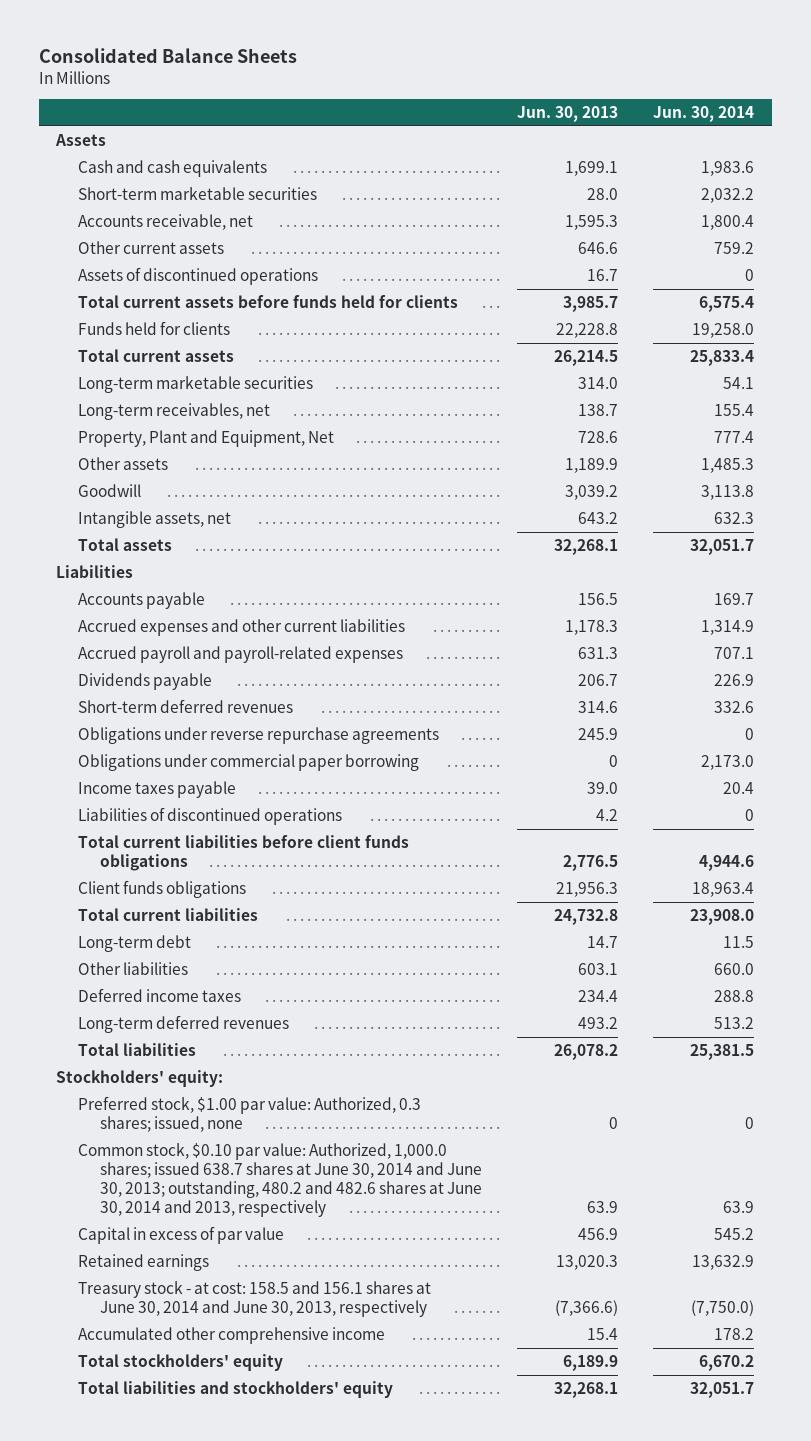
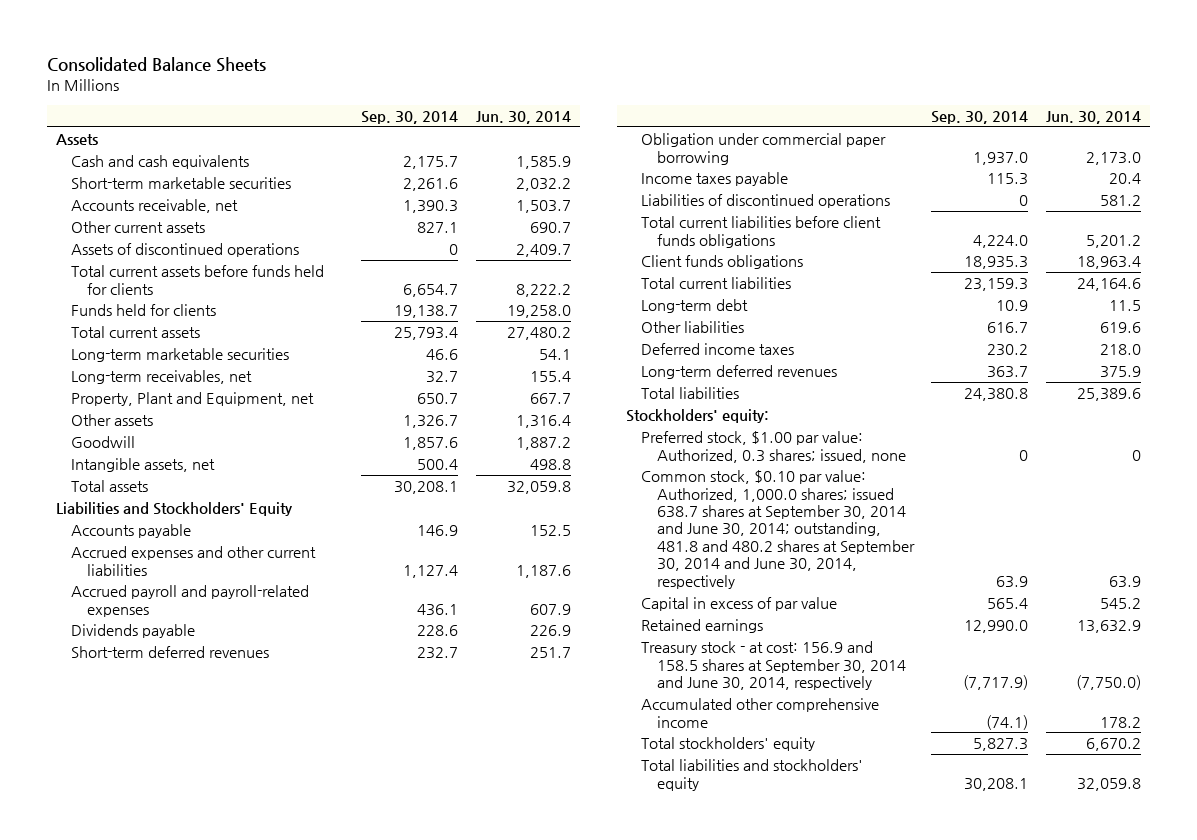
- | Jun. 30, 2013 | Jun. 30, 2014
+ | Sep. 30, 2014 | Jun. 30, 2014
- Cash and cash equivalents | 1,699.1 | 1,983.6
+ Cash and cash equivalents | 2,175.7 | 1,585.9
- Accounts receivable, net | 1,595.3 | 1,800.4
- Other current assets | 646.6 | 759.2
- Assets of discontinued operations | 16.7 | 0
- Total current assets before funds held for clients | 3,985.7 | 6,575.4
+ Accounts receivable, net | 1,390.3 | 1,503.7
+ Other current assets | 827.1 | 690.7
+ Assets of discontinued operations | 0 | 2,409.7
+ Total current assets before funds held for clients | 6,654.7 | 8,222.2
- Total current assets | 26,214.5 | 25,833.4
+ Total current assets | 25,793.4 | 27,480.2
- Property, Plant and Equipment, Net | 728.6 | 777.4
- Other assets | 1,189.9 | 1,485.3
- Goodwill | 3,039.2 | 3,113.8
- Intangible assets, net | 643.2 | 632.3
- Total assets | 32,268.1 | 32,051.7
- Liabilities
- Accounts payable | 156.5 | 169.7
- Accrued expenses and other current liabilities | 1,178.3 | 1,314.9
- Accrued payroll and payroll-related expenses | 631.3 | 707.1
+ Property, Plant and Equipment, net | 650.7 | 667.7
+ Other assets | 1,326.7 | 1,316.4
+ Goodwill | 1,857.6 | 1,887.2
+ Intangible assets, net | 500.4 | 498.8
+ Total assets | 30,208.1 | 32,059.8
+ Liabilities and Stockholders' Equity
+ Accounts payable | 146.9 | 152.5
+ Accrued expenses and other current liabilities | 1,127.4 | 1,187.6
+ Accrued payroll and payroll-related expenses | 436.1 | 607.9
- Short-term deferred revenues | 314.6 | 332.6
- Obligations under reverse repurchase agreements | 245.9 | 0
- Obligations under commercial paper borrowing | 0 | 2,173.0
+ Short-term deferred revenues | 232.7 | 251.7
+ Obligation under commercial paper borrowing | 1,937.0 | 2,173.0
- Liabilities of discontinued operations | 4.2 | 0
- Total current liabilities before client funds obligations | 2,776.5 | 4,944.6
+ Liabilities of discontinued operations | 0 | 581.2
+ Total current liabilities before client funds obligations | 4,224.0 | 5,201.2
- Total current liabilities | 24,732.8 | 23,908.0
+ Total current liabilities | 23,159.3 | 24,164.6
- Other liabilities | 603.1 | 660.0
- Deferred income taxes | 234.4 | 288.8
- Long-term deferred revenues | 493.2 | 513.2
- Total liabilities | 26,078.2 | 25,381.5
+ Other liabilities | 616.7 | 619.6
+ Deferred income taxes | 230.2 | 218.0
+ Long-term deferred revenues | 363.7 | 375.9
+ Total liabilities | 24,380.8 | 25,389.6
- Common stock, $0.10 par value: Authorized, 1,000.0 shares; issued 638.7 shares at June 30, 2014 and June 30, 2013; outstanding, 480.2 and 482.6 shares at June 30, 2014 and 2013, respectively | 63.9 | 63.9
+ Common stock, $0.10 par value: Authorized, 1,000.0 shares; issued 638.7 shares at September 30, 2014 and June 30, 2014; outstanding, 481.8 and 480.2 shares at September 30, 2014 and June 30, 2014, respectively | 63.9 | 63.9
- Treasury stock - at cost: 158.5 and 156.1 shares at June 30, 2014 and June 30, 2013, respectively | (7,366.6) | (7,750.0)
+ Treasury stock - at cost: 156.9 and 158.5 shares at September 30, 2014 and June 30, 2014, respectively | (7,717.9) | (7,750.0)
- Total liabilities and stockholders' equity | 32,268.1 | 32,051.7
+ Total liabilities and stockholders' equity | 30,208.1 | 32,059.8

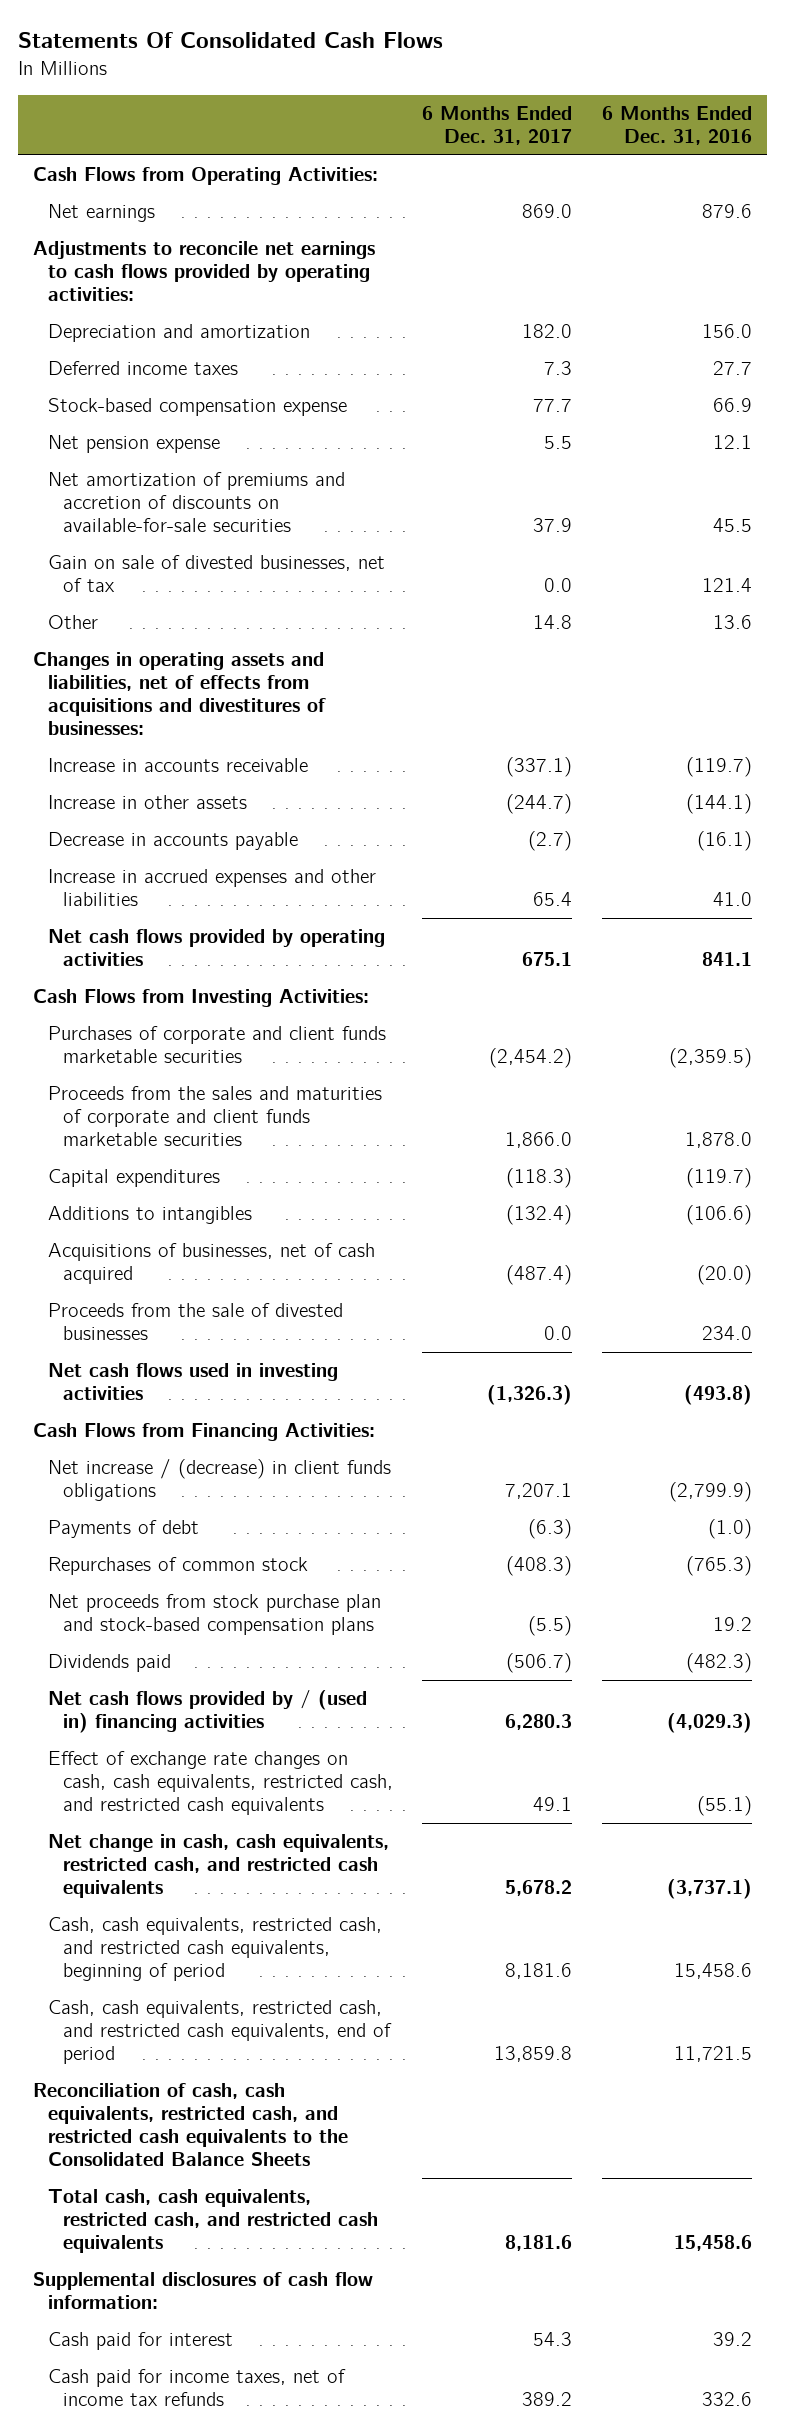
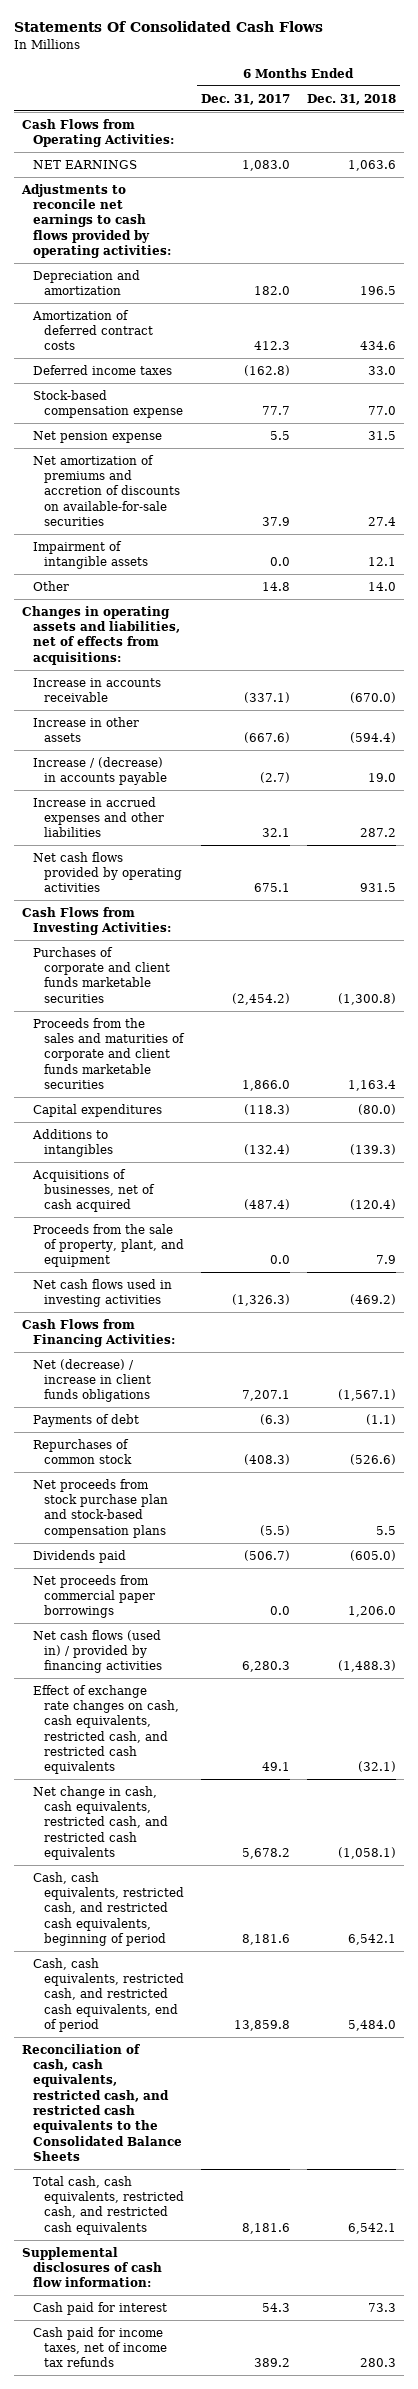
- | 6 Months Ended Dec. 31, 2017 | 6 Months Ended Dec. 31, 2016
+ | 6 Months Ended Dec. 31, 2017 | 6 Months Ended Dec. 31, 2018
- Net earnings | 869.0 | 879.6
+ NET EARNINGS | 1,083.0 | 1,063.6
- Deferred income taxes | 7.3 | 27.7
+ Amortization of deferred contract costs | 412.3 | 434.6
+ Deferred income taxes | (162.8) | 33.0
- Gain on sale of divested businesses, net of tax | 0.0 | 121.4
+ Impairment of intangible assets | 0.0 | 12.1
- Changes in operating assets and liabilities, net of effects from acquisitions and divestitures of businesses:
+ Changes in operating assets and liabilities, net of effects from acquisitions:
- Increase in other assets | (244.7) | (144.1)
- Decrease in accounts payable | (2.7) | (16.1)
- Increase in accrued expenses and other liabilities | 65.4 | 41.0
+ Increase in other assets | (667.6) | (594.4)
+ Increase / (decrease) in accounts payable | (2.7) | 19.0
+ Increase in accrued expenses and other liabilities | 32.1 | 287.2
- Proceeds from the sale of divested businesses | 0.0 | 234.0
+ Proceeds from the sale of property, plant, and equipment | 0.0 | 7.9
- Net increase / (decrease) in client funds obligations | 7,207.1 | (2,799.9)
+ Net (decrease) / increase in client funds obligations | 7,207.1 | (1,567.1)
- Net cash flows provided by / (used in) financing activities | 6,280.3 | (4,029.3)
+ Net proceeds from commercial paper borrowings | 0.0 | 1,206.0
+ Net cash flows (used in) / provided by financing activities | 6,280.3 | (1,488.3)

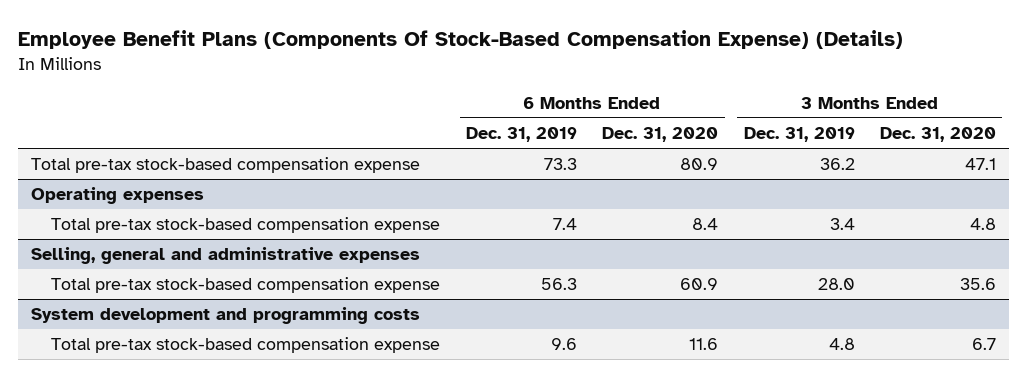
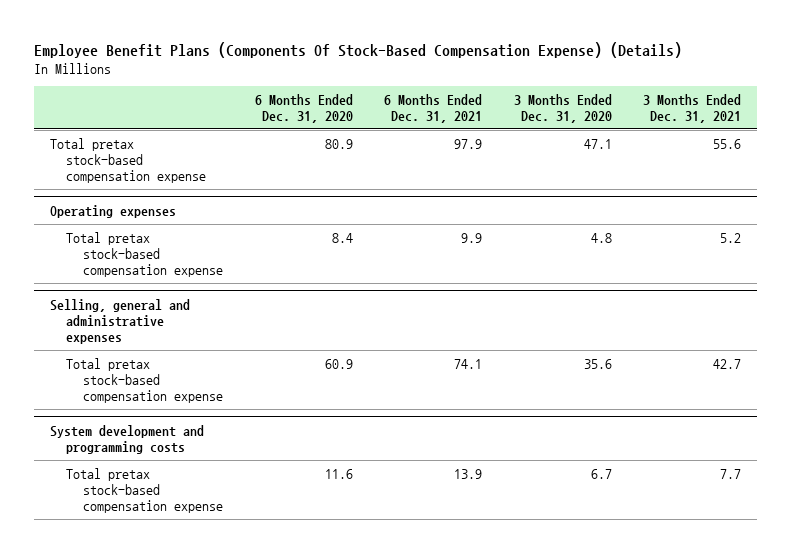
- | 6 Months Ended Dec. 31, 2019 | 6 Months Ended Dec. 31, 2020 | 3 Months Ended Dec. 31, 2019 | 3 Months Ended Dec. 31, 2020
+ | 6 Months Ended Dec. 31, 2020 | 6 Months Ended Dec. 31, 2021 | 3 Months Ended Dec. 31, 2020 | 3 Months Ended Dec. 31, 2021
- Total pre-tax stock-based compensation expense | 73.3 | 80.9 | 36.2 | 47.1
+ Total pretax stock-based compensation expense | 80.9 | 97.9 | 47.1 | 55.6
@ Operating expenses
- Total pre-tax stock-based compensation expense | 7.4 | 8.4 | 3.4 | 4.8
+ Total pretax stock-based compensation expense | 8.4 | 9.9 | 4.8 | 5.2
@ Selling, general and administrative expenses
- Total pre-tax stock-based compensation expense | 56.3 | 60.9 | 28.0 | 35.6
+ Total pretax stock-based compensation expense | 60.9 | 74.1 | 35.6 | 42.7
@ System development and programming costs
- Total pre-tax stock-based compensation expense | 9.6 | 11.6 | 4.8 | 6.7
+ Total pretax stock-based compensation expense | 11.6 | 13.9 | 6.7 | 7.7

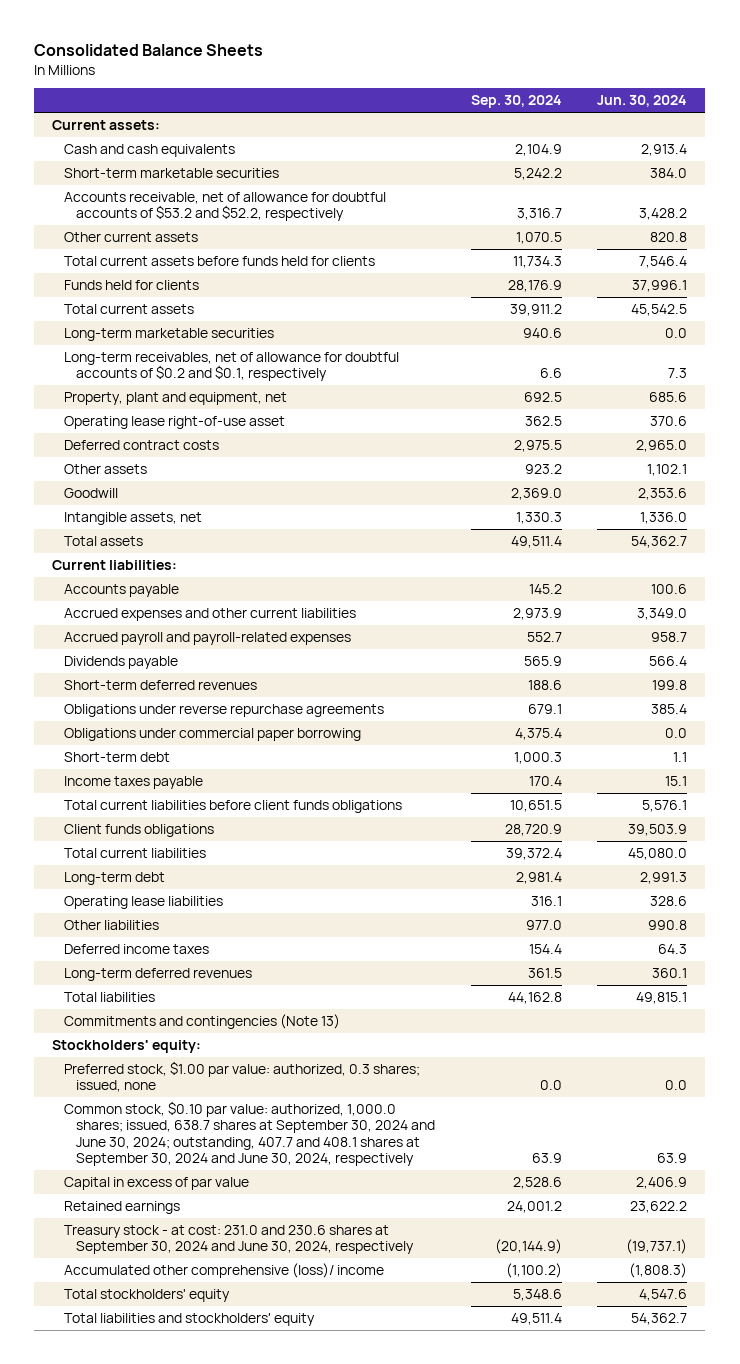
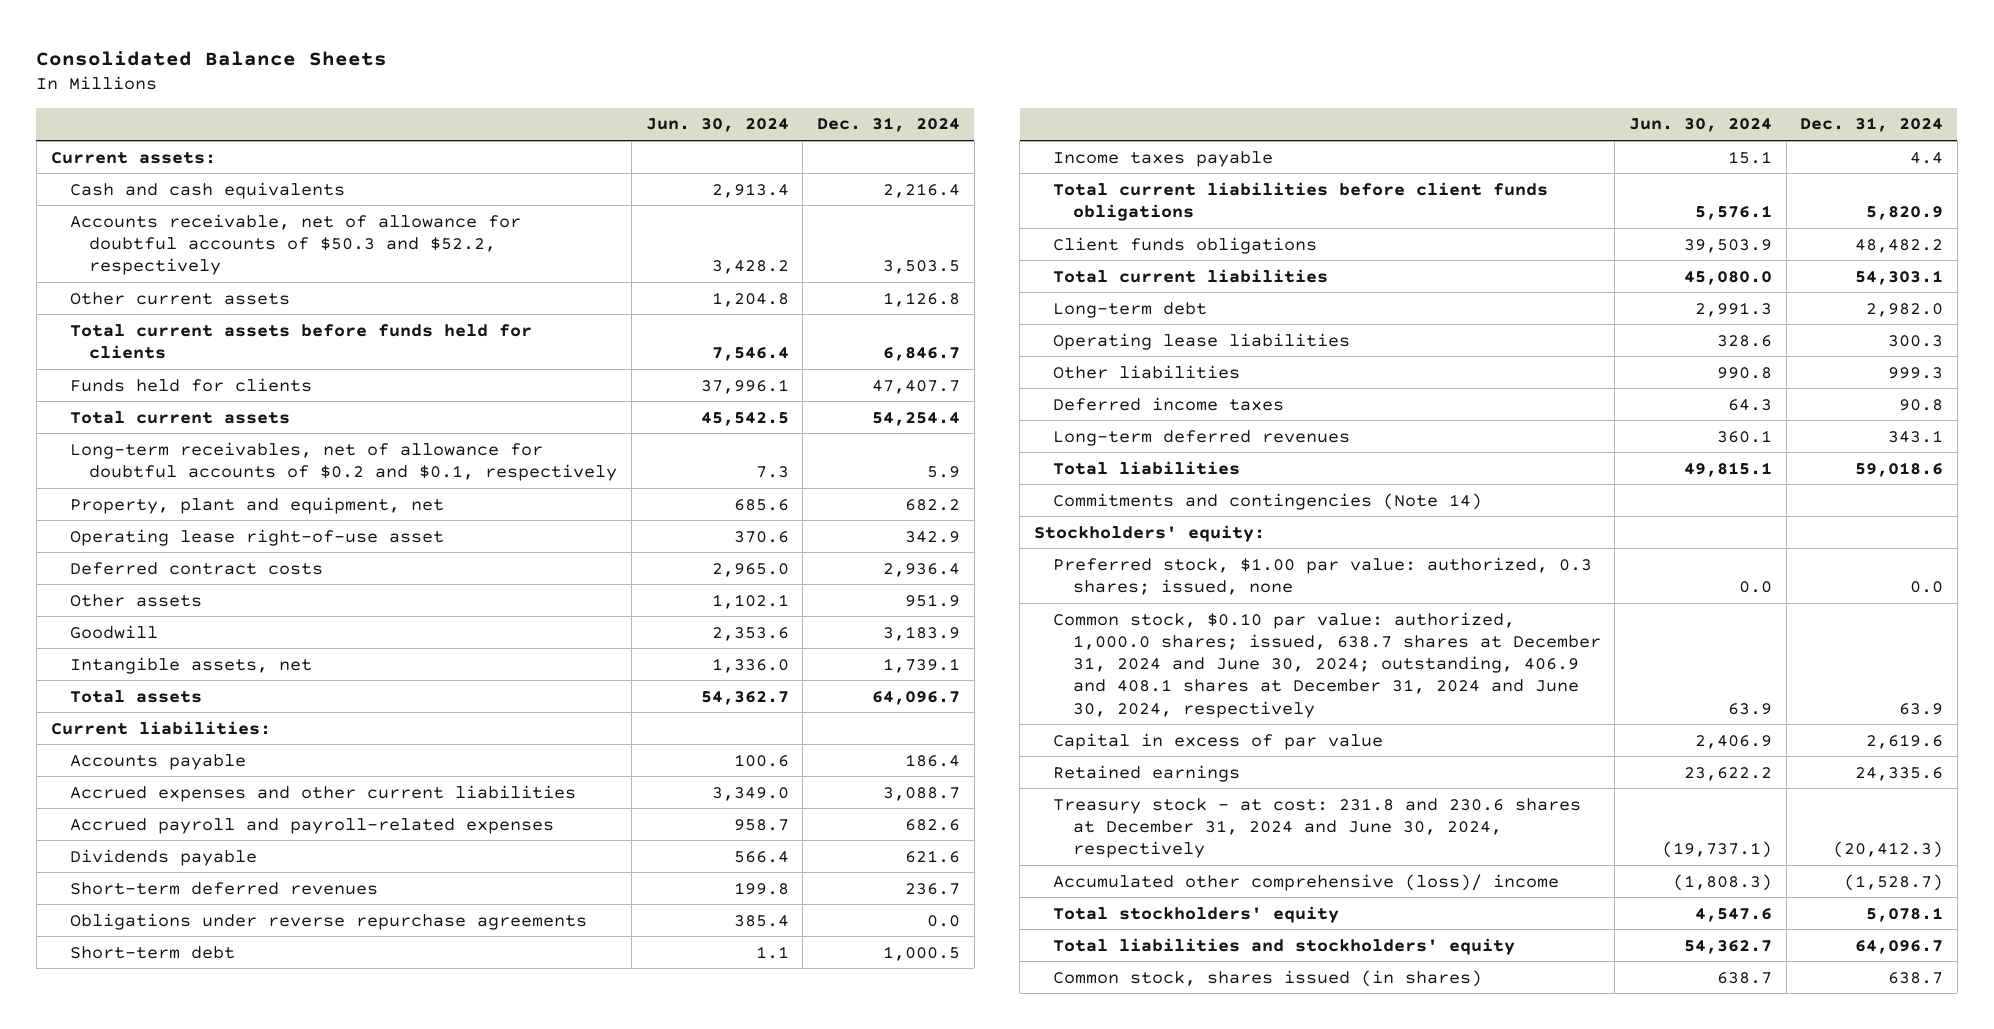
- | Sep. 30, 2024 | Jun. 30, 2024
+ | Jun. 30, 2024 | Dec. 31, 2024
- Short-term marketable securities | 5,242.2 | 384.0
- Accounts receivable, net of allowance for doubtful accounts of $53.2 and $52.2, respectively | 3,316.7 | 3,428.2
- Other current assets | 1,070.5 | 820.8
+ Accounts receivable, net of allowance for doubtful accounts of $50.3 and $52.2, respectively | 3,428.2 | 3,503.5
+ Other current assets | 1,204.8 | 1,126.8
- Long-term marketable securities | 940.6 | 0.0
- Obligations under commercial paper borrowing | 4,375.4 | 0.0
- Commitments and contingencies (Note 13)
+ Commitments and contingencies (Note 14)
- Common stock, $0.10 par value: authorized, 1,000.0 shares; issued, 638.7 shares at September 30, 2024 and June 30, 2024; outstanding, 407.7 and 408.1 shares at September 30, 2024 and June 30, 2024, respectively | 63.9 | 63.9
+ Common stock, $0.10 par value: authorized, 1,000.0 shares; issued, 638.7 shares at December 31, 2024 and June 30, 2024; outstanding, 406.9 and 408.1 shares at December 31, 2024 and June 30, 2024, respectively | 63.9 | 63.9
- Treasury stock - at cost: 231.0 and 230.6 shares at September 30, 2024 and June 30, 2024, respectively | (20,144.9) | (19,737.1)
+ Treasury stock - at cost: 231.8 and 230.6 shares at December 31, 2024 and June 30, 2024, respectively | (19,737.1) | (20,412.3)
+ Common stock, shares issued (in shares) | 638.7 | 638.7

